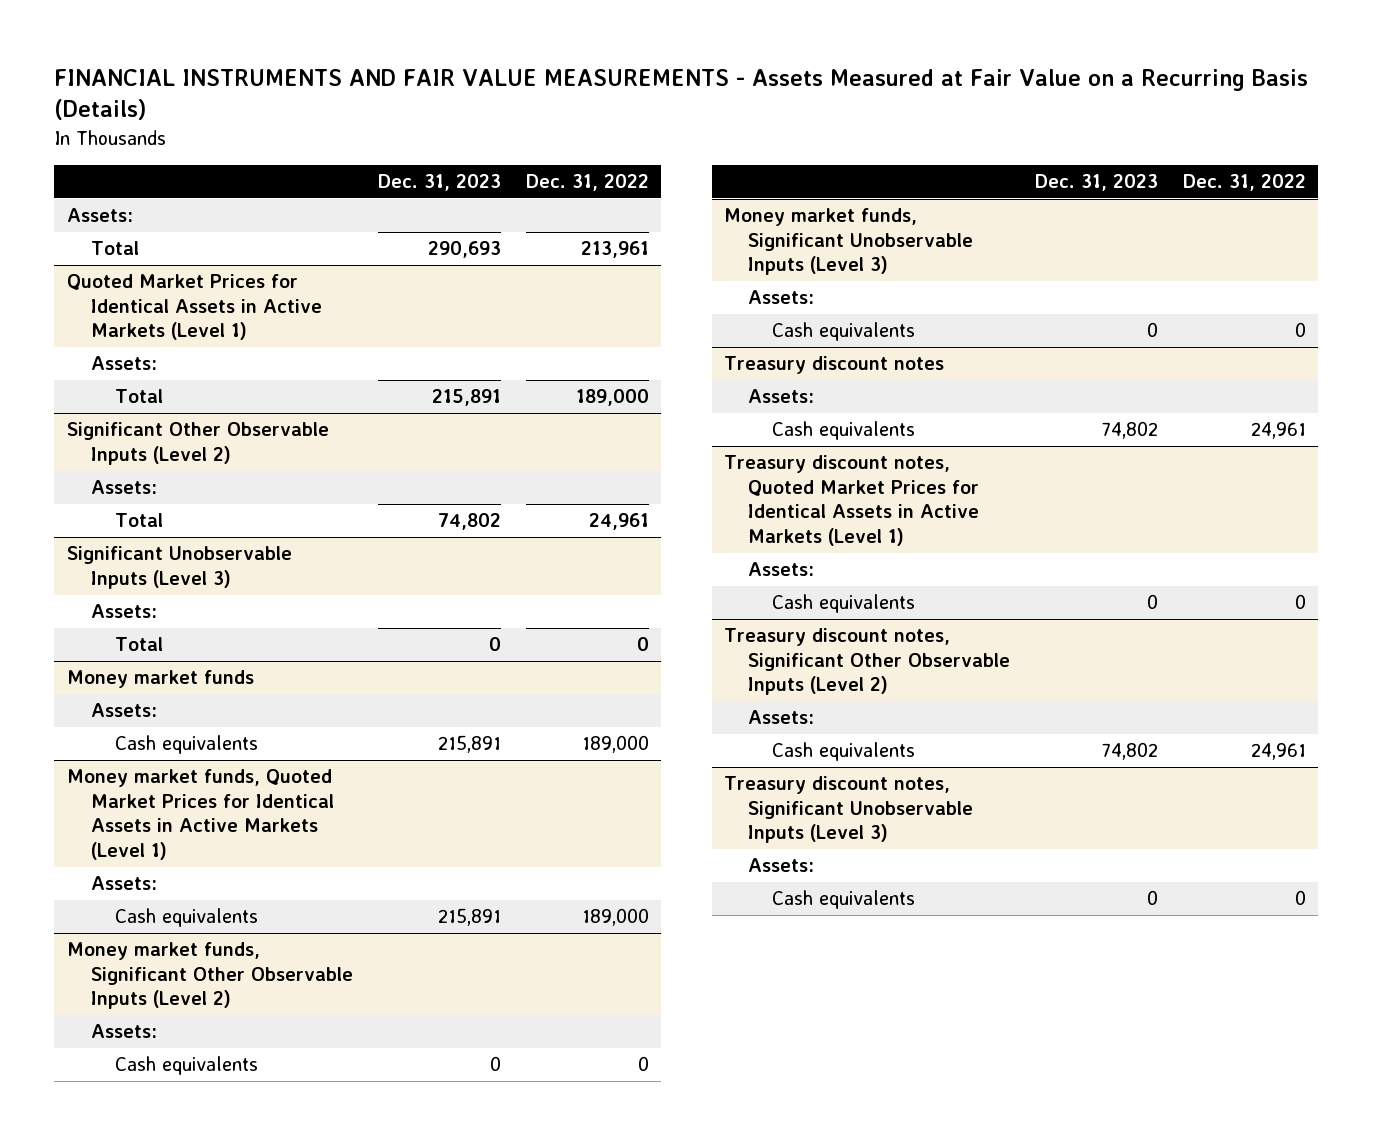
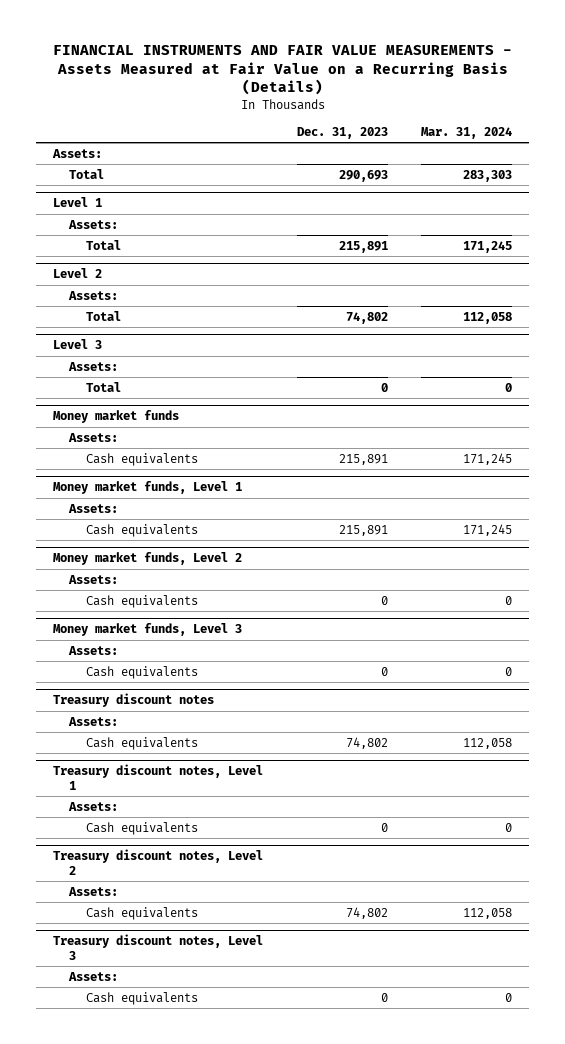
- | Dec. 31, 2023 | Dec. 31, 2022
+ | Dec. 31, 2023 | Mar. 31, 2024
- Quoted Market Prices for Identical Assets in Active Markets (Level 1)
+ Level 1
- Significant Other Observable Inputs (Level 2)
+ Level 2
- Significant Unobservable Inputs (Level 3)
+ Level 3
- Money market funds, Quoted Market Prices for Identical Assets in Active Markets (Level 1)
+ Money market funds, Level 1
- Money market funds, Significant Other Observable Inputs (Level 2)
+ Money market funds, Level 2
- Money market funds, Significant Unobservable Inputs (Level 3)
+ Money market funds, Level 3
- Treasury discount notes, Quoted Market Prices for Identical Assets in Active Markets (Level 1)
+ Treasury discount notes, Level 1
- Treasury discount notes, Significant Other Observable Inputs (Level 2)
+ Treasury discount notes, Level 2
- Treasury discount notes, Significant Unobservable Inputs (Level 3)
+ Treasury discount notes, Level 3

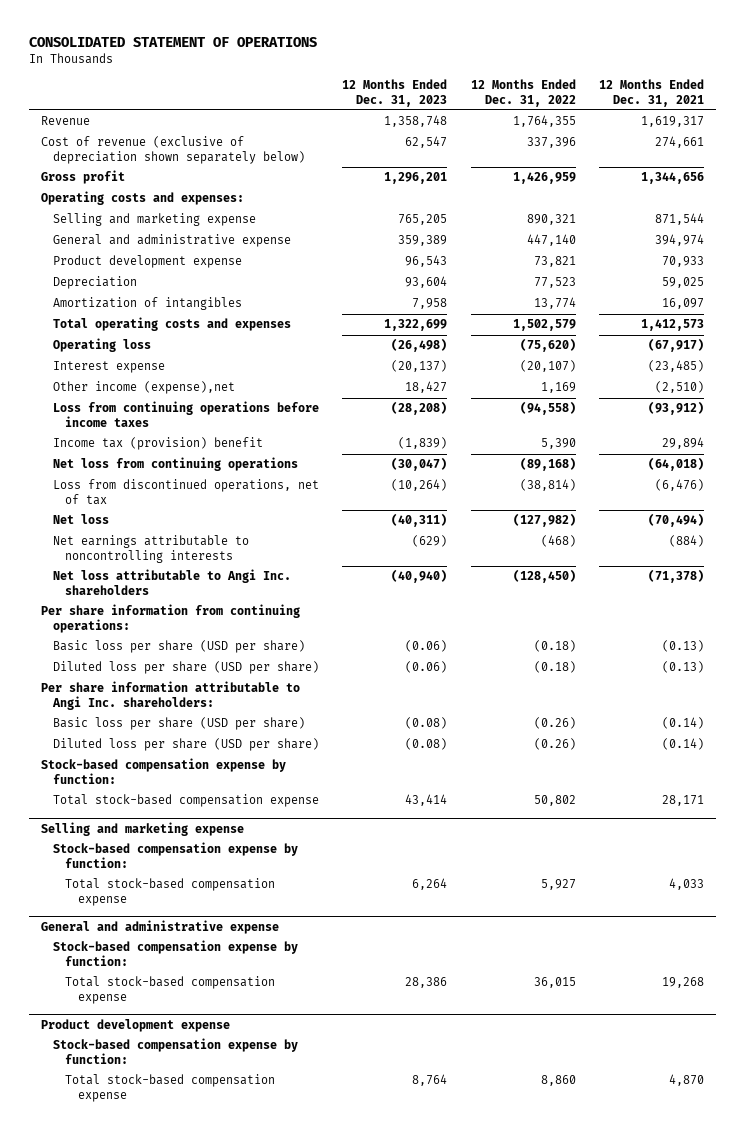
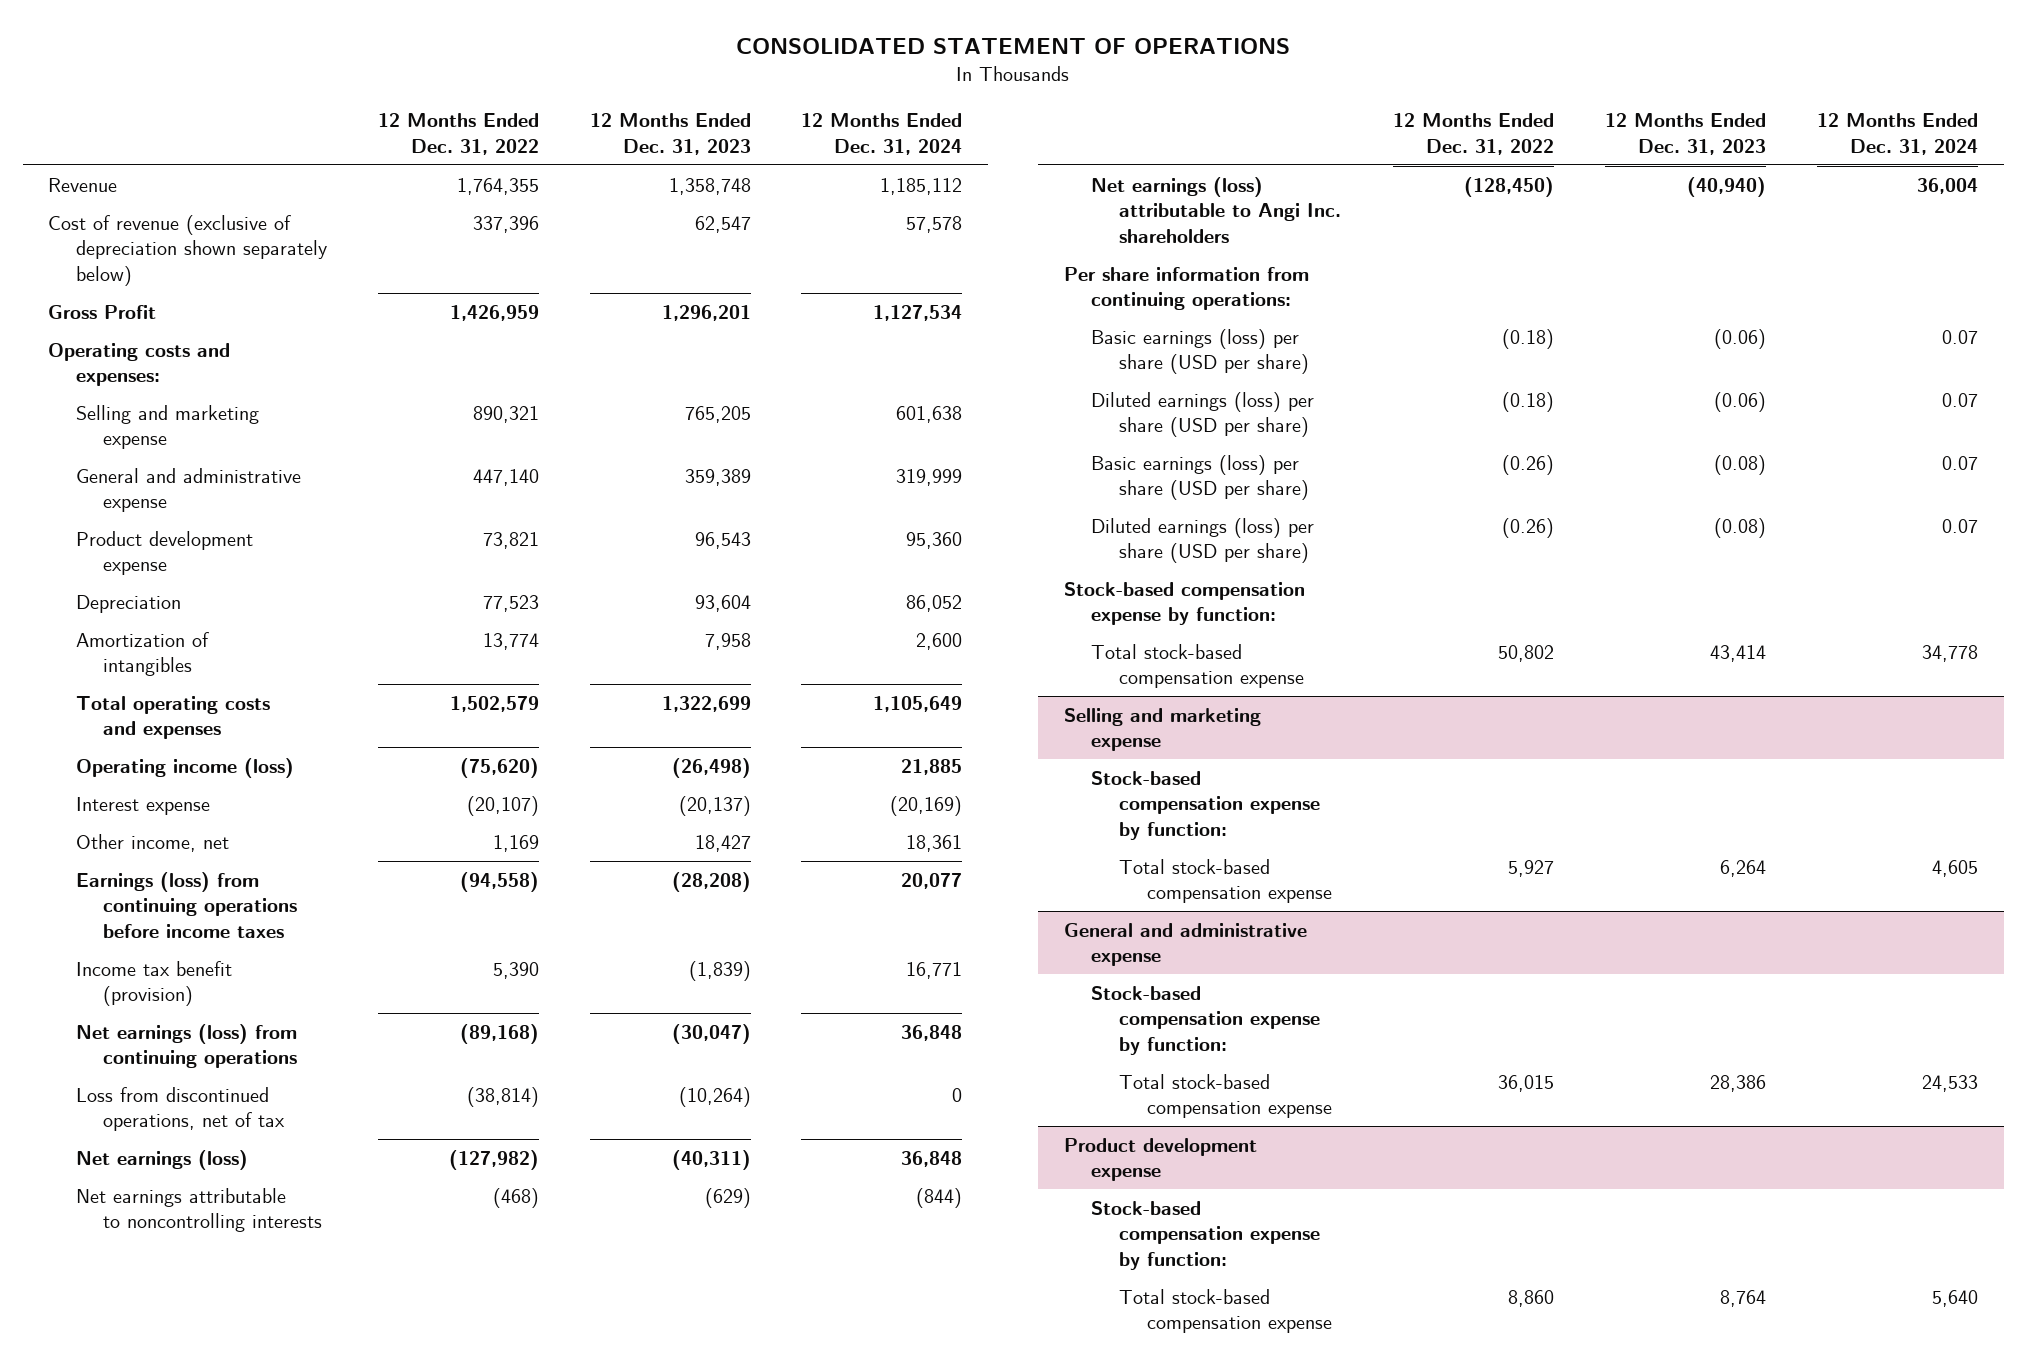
- | 12 Months Ended Dec. 31, 2023 | 12 Months Ended Dec. 31, 2022 | 12 Months Ended Dec. 31, 2021
+ | 12 Months Ended Dec. 31, 2022 | 12 Months Ended Dec. 31, 2023 | 12 Months Ended Dec. 31, 2024
- Gross profit | 1,296,201 | 1,426,959 | 1,344,656
+ Gross Profit | 1,426,959 | 1,296,201 | 1,127,534
- Operating loss | (26,498) | (75,620) | (67,917)
+ Operating income (loss) | (75,620) | (26,498) | 21,885
- Other income (expense),net | 18,427 | 1,169 | (2,510)
- Loss from continuing operations before income taxes | (28,208) | (94,558) | (93,912)
- Income tax (provision) benefit | (1,839) | 5,390 | 29,894
- Net loss from continuing operations | (30,047) | (89,168) | (64,018)
+ Other income, net | 1,169 | 18,427 | 18,361
+ Earnings (loss) from continuing operations before income taxes | (94,558) | (28,208) | 20,077
+ Income tax benefit (provision) | 5,390 | (1,839) | 16,771
+ Net earnings (loss) from continuing operations | (89,168) | (30,047) | 36,848
- Net loss | (40,311) | (127,982) | (70,494)
+ Net earnings (loss) | (127,982) | (40,311) | 36,848
- Net loss attributable to Angi Inc. shareholders | (40,940) | (128,450) | (71,378)
+ Net earnings (loss) attributable to Angi Inc. shareholders | (128,450) | (40,940) | 36,004
- Basic loss per share (USD per share) | (0.06) | (0.18) | (0.13)
- Diluted loss per share (USD per share) | (0.06) | (0.18) | (0.13)
- Per share information attributable to Angi Inc. shareholders:
- Basic loss per share (USD per share) | (0.08) | (0.26) | (0.14)
- Diluted loss per share (USD per share) | (0.08) | (0.26) | (0.14)
+ Basic earnings (loss) per share (USD per share) | (0.18) | (0.06) | 0.07
+ Diluted earnings (loss) per share (USD per share) | (0.18) | (0.06) | 0.07
+ Basic earnings (loss) per share (USD per share) | (0.26) | (0.08) | 0.07
+ Diluted earnings (loss) per share (USD per share) | (0.26) | (0.08) | 0.07

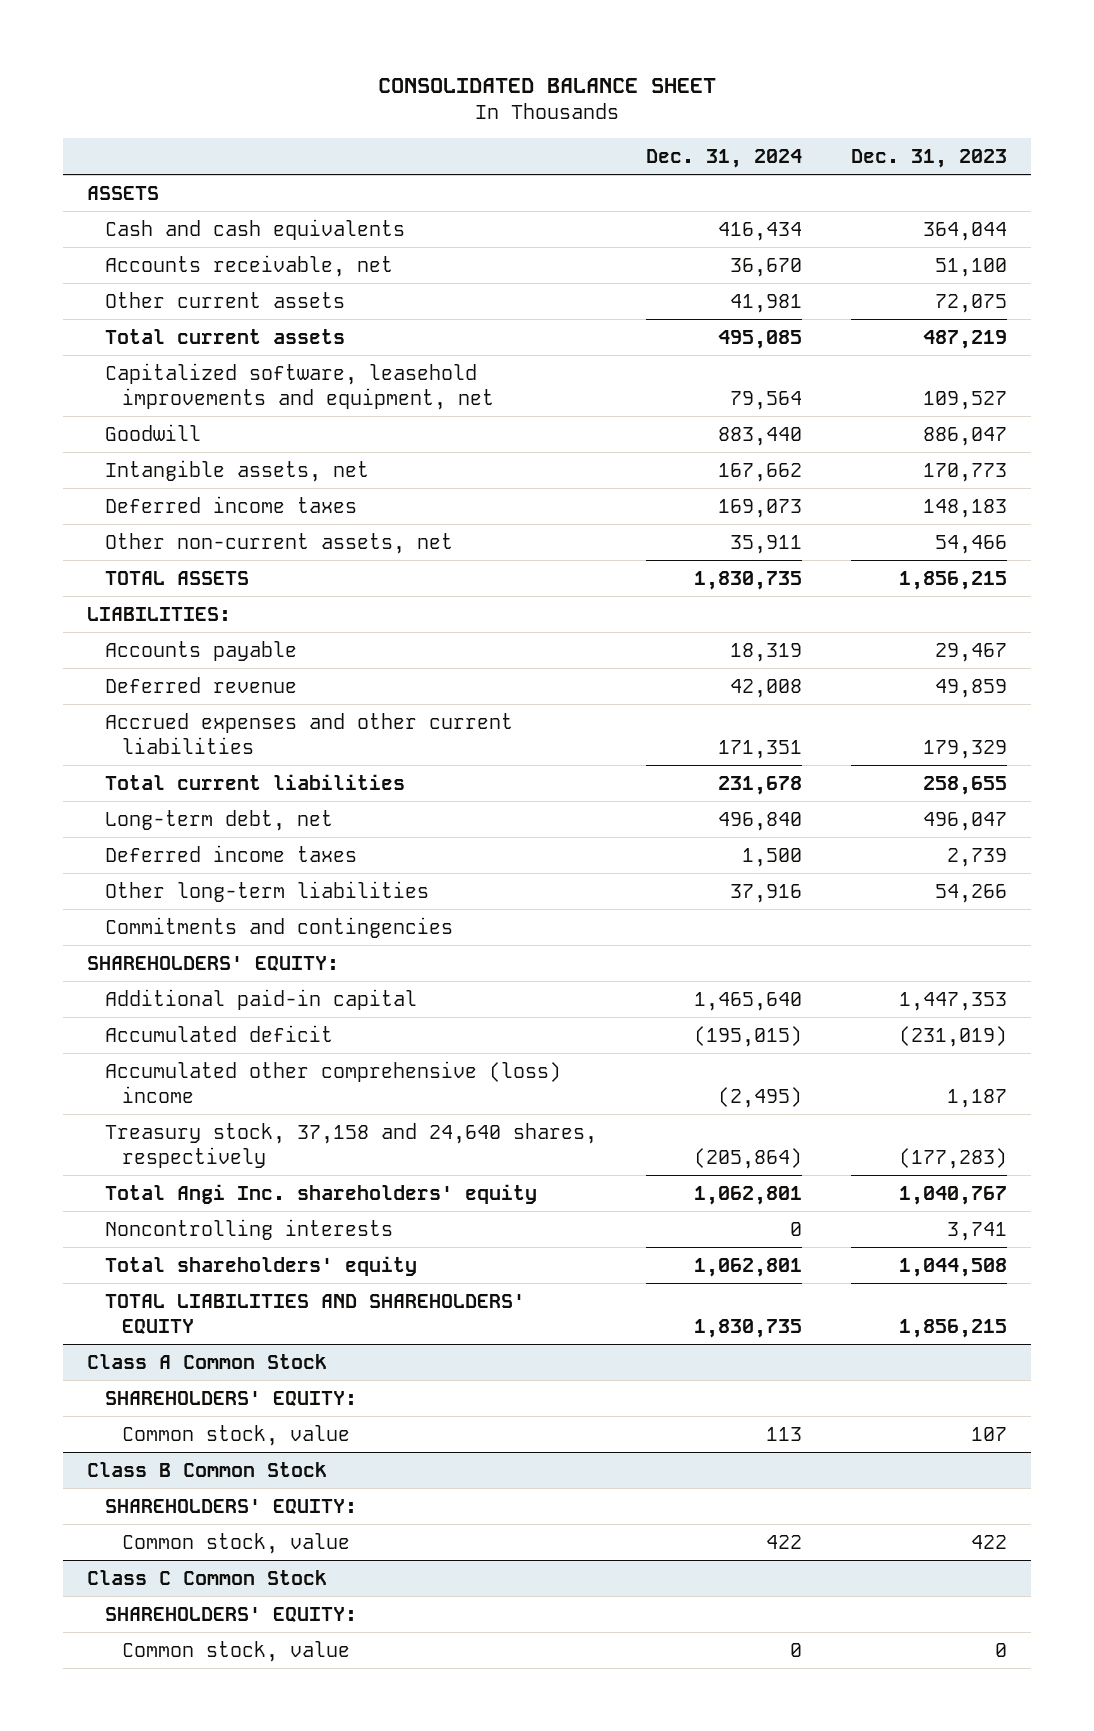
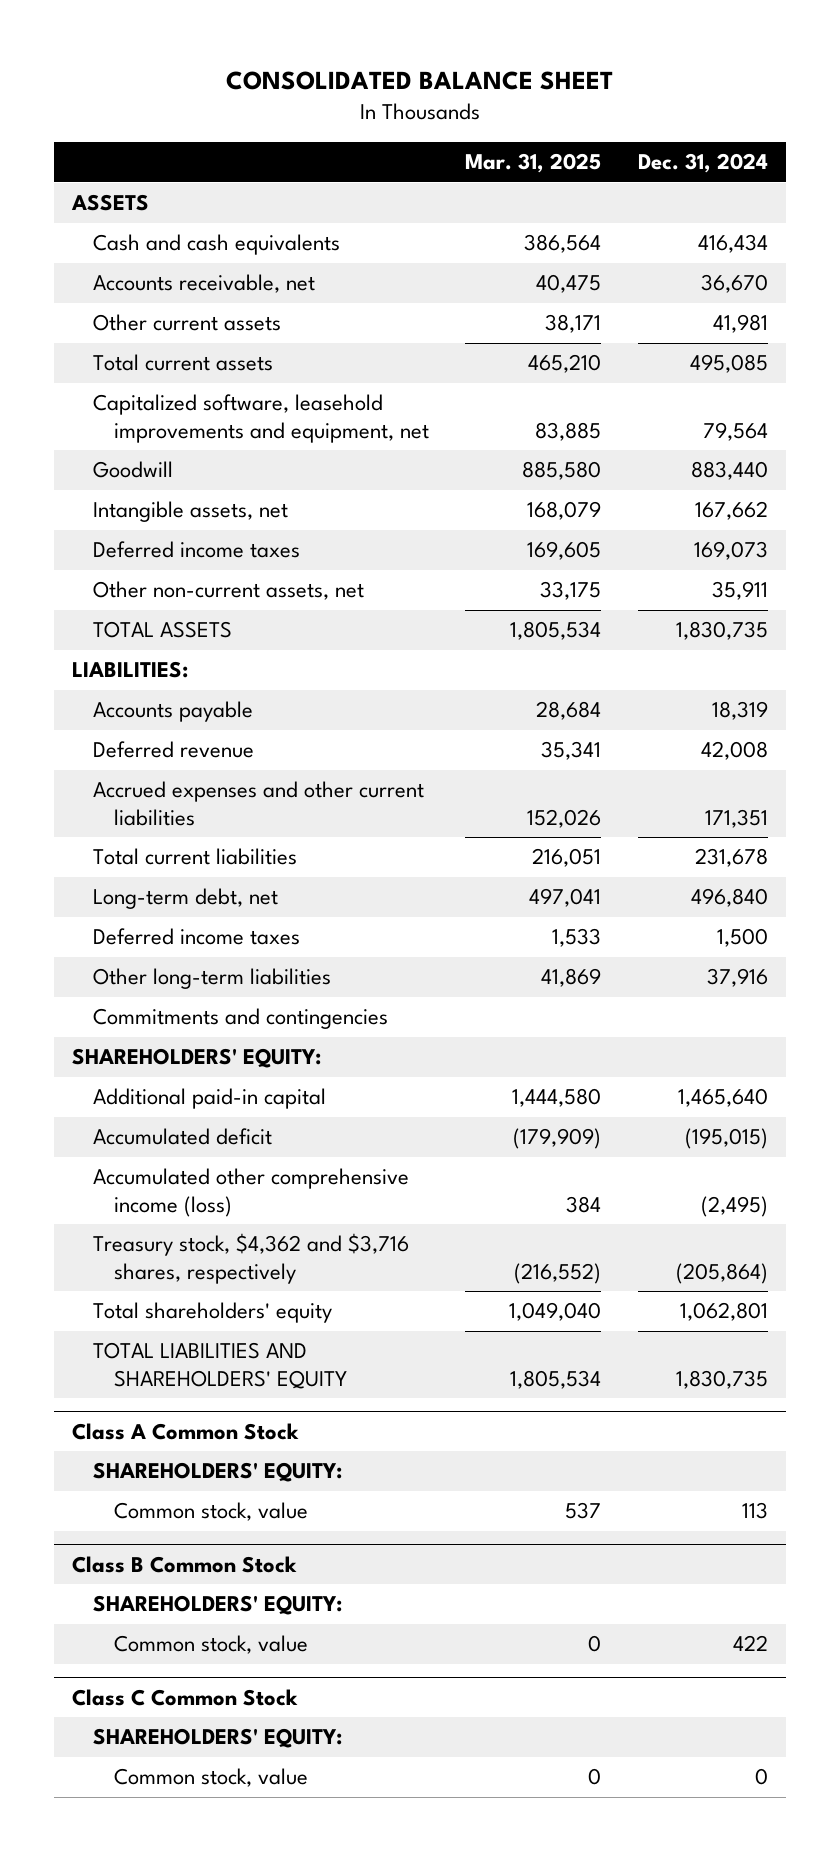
- | Dec. 31, 2024 | Dec. 31, 2023
+ | Mar. 31, 2025 | Dec. 31, 2024
- Accumulated other comprehensive (loss) income | (2,495) | 1,187
- Treasury stock, 37,158 and 24,640 shares, respectively | (205,864) | (177,283)
- Total Angi Inc. shareholders' equity | 1,062,801 | 1,040,767
- Noncontrolling interests | 0 | 3,741
+ Accumulated other comprehensive income (loss) | 384 | (2,495)
+ Treasury stock, $4,362 and $3,716 shares, respectively | (216,552) | (205,864)

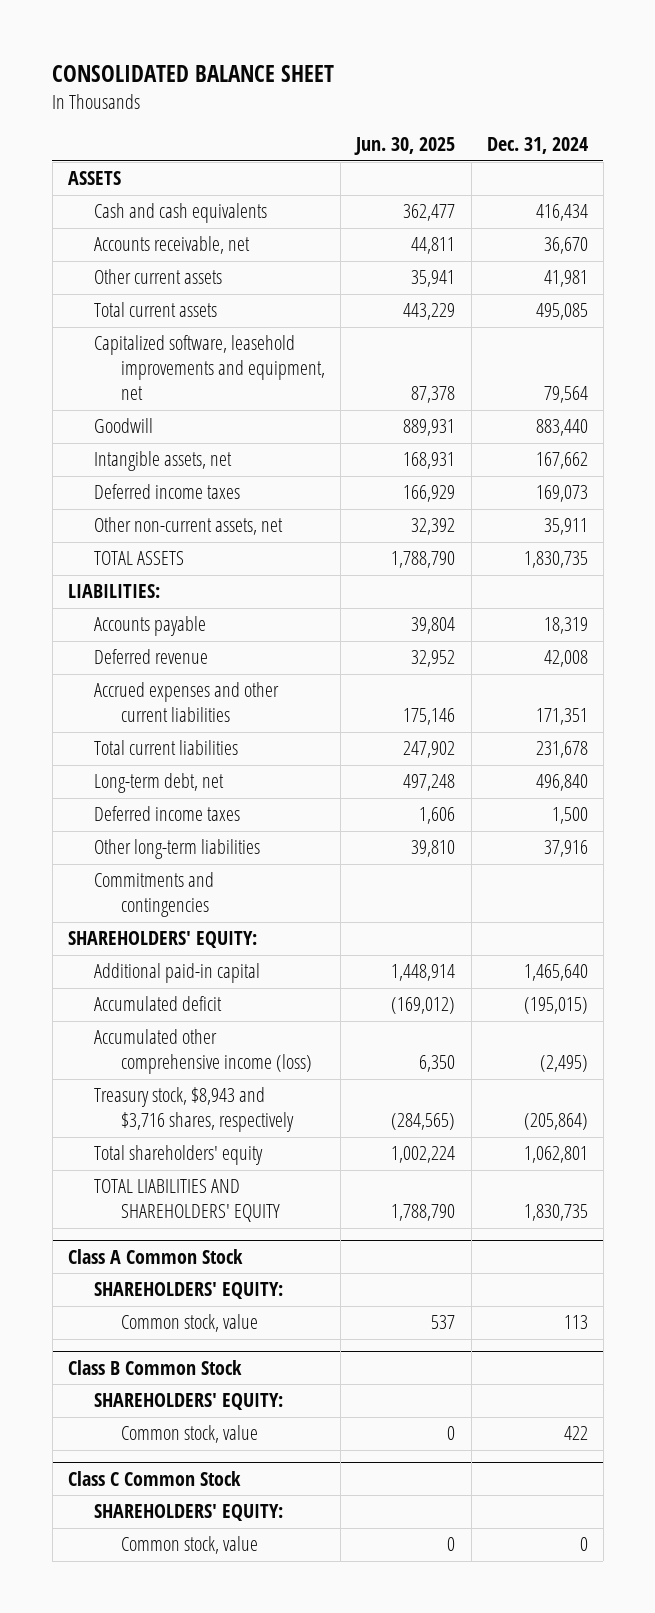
- | Mar. 31, 2025 | Dec. 31, 2024
+ | Jun. 30, 2025 | Dec. 31, 2024
- Treasury stock, $4,362 and $3,716 shares, respectively | (216,552) | (205,864)
+ Treasury stock, $8,943 and $3,716 shares, respectively | (284,565) | (205,864)

